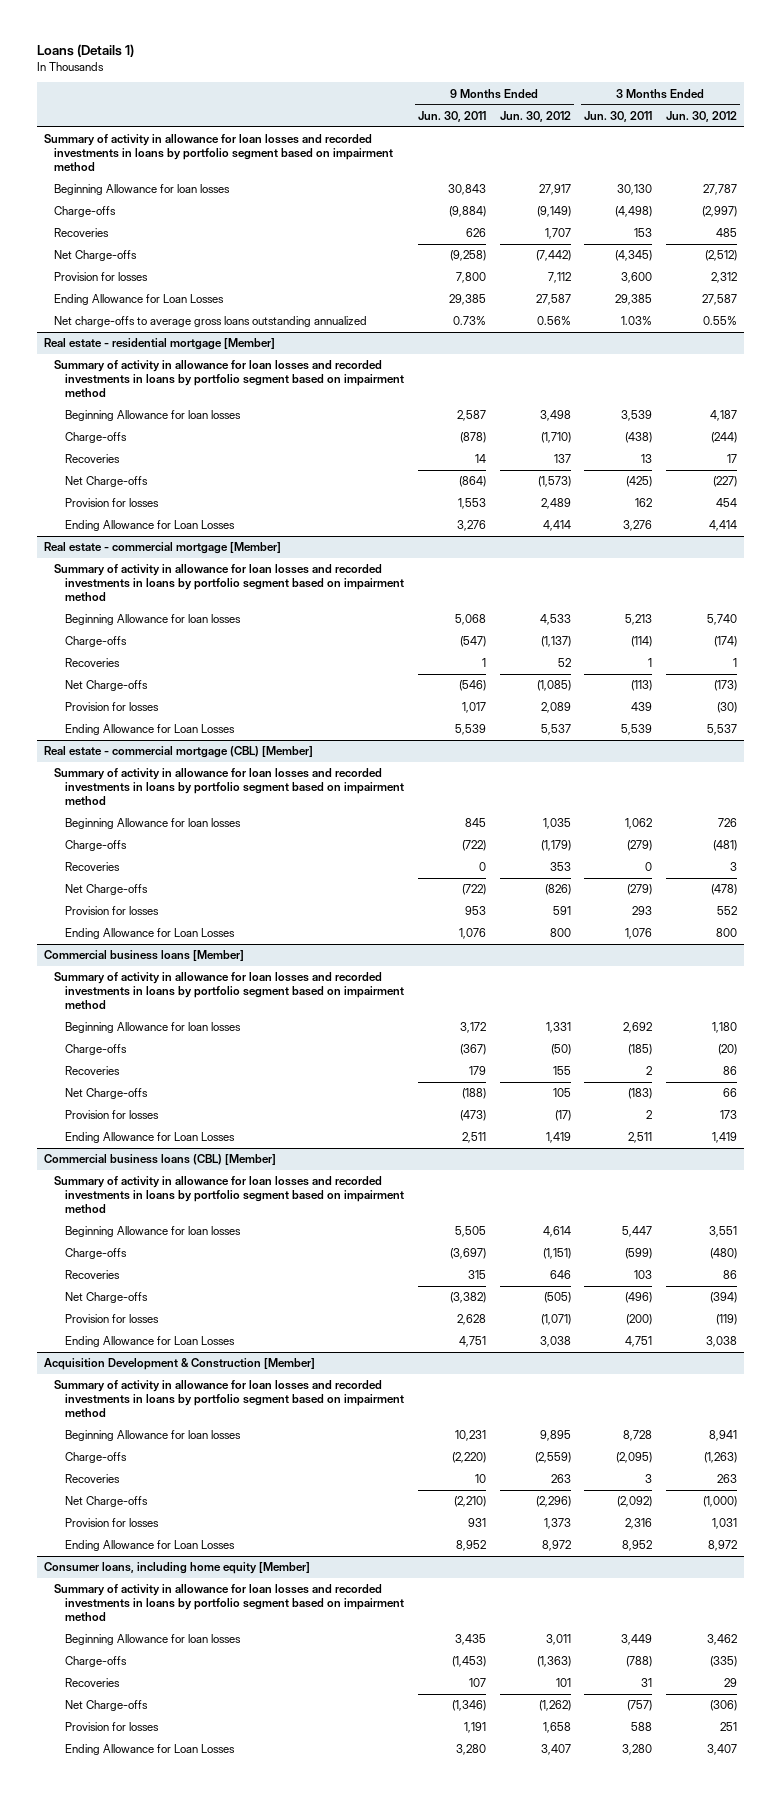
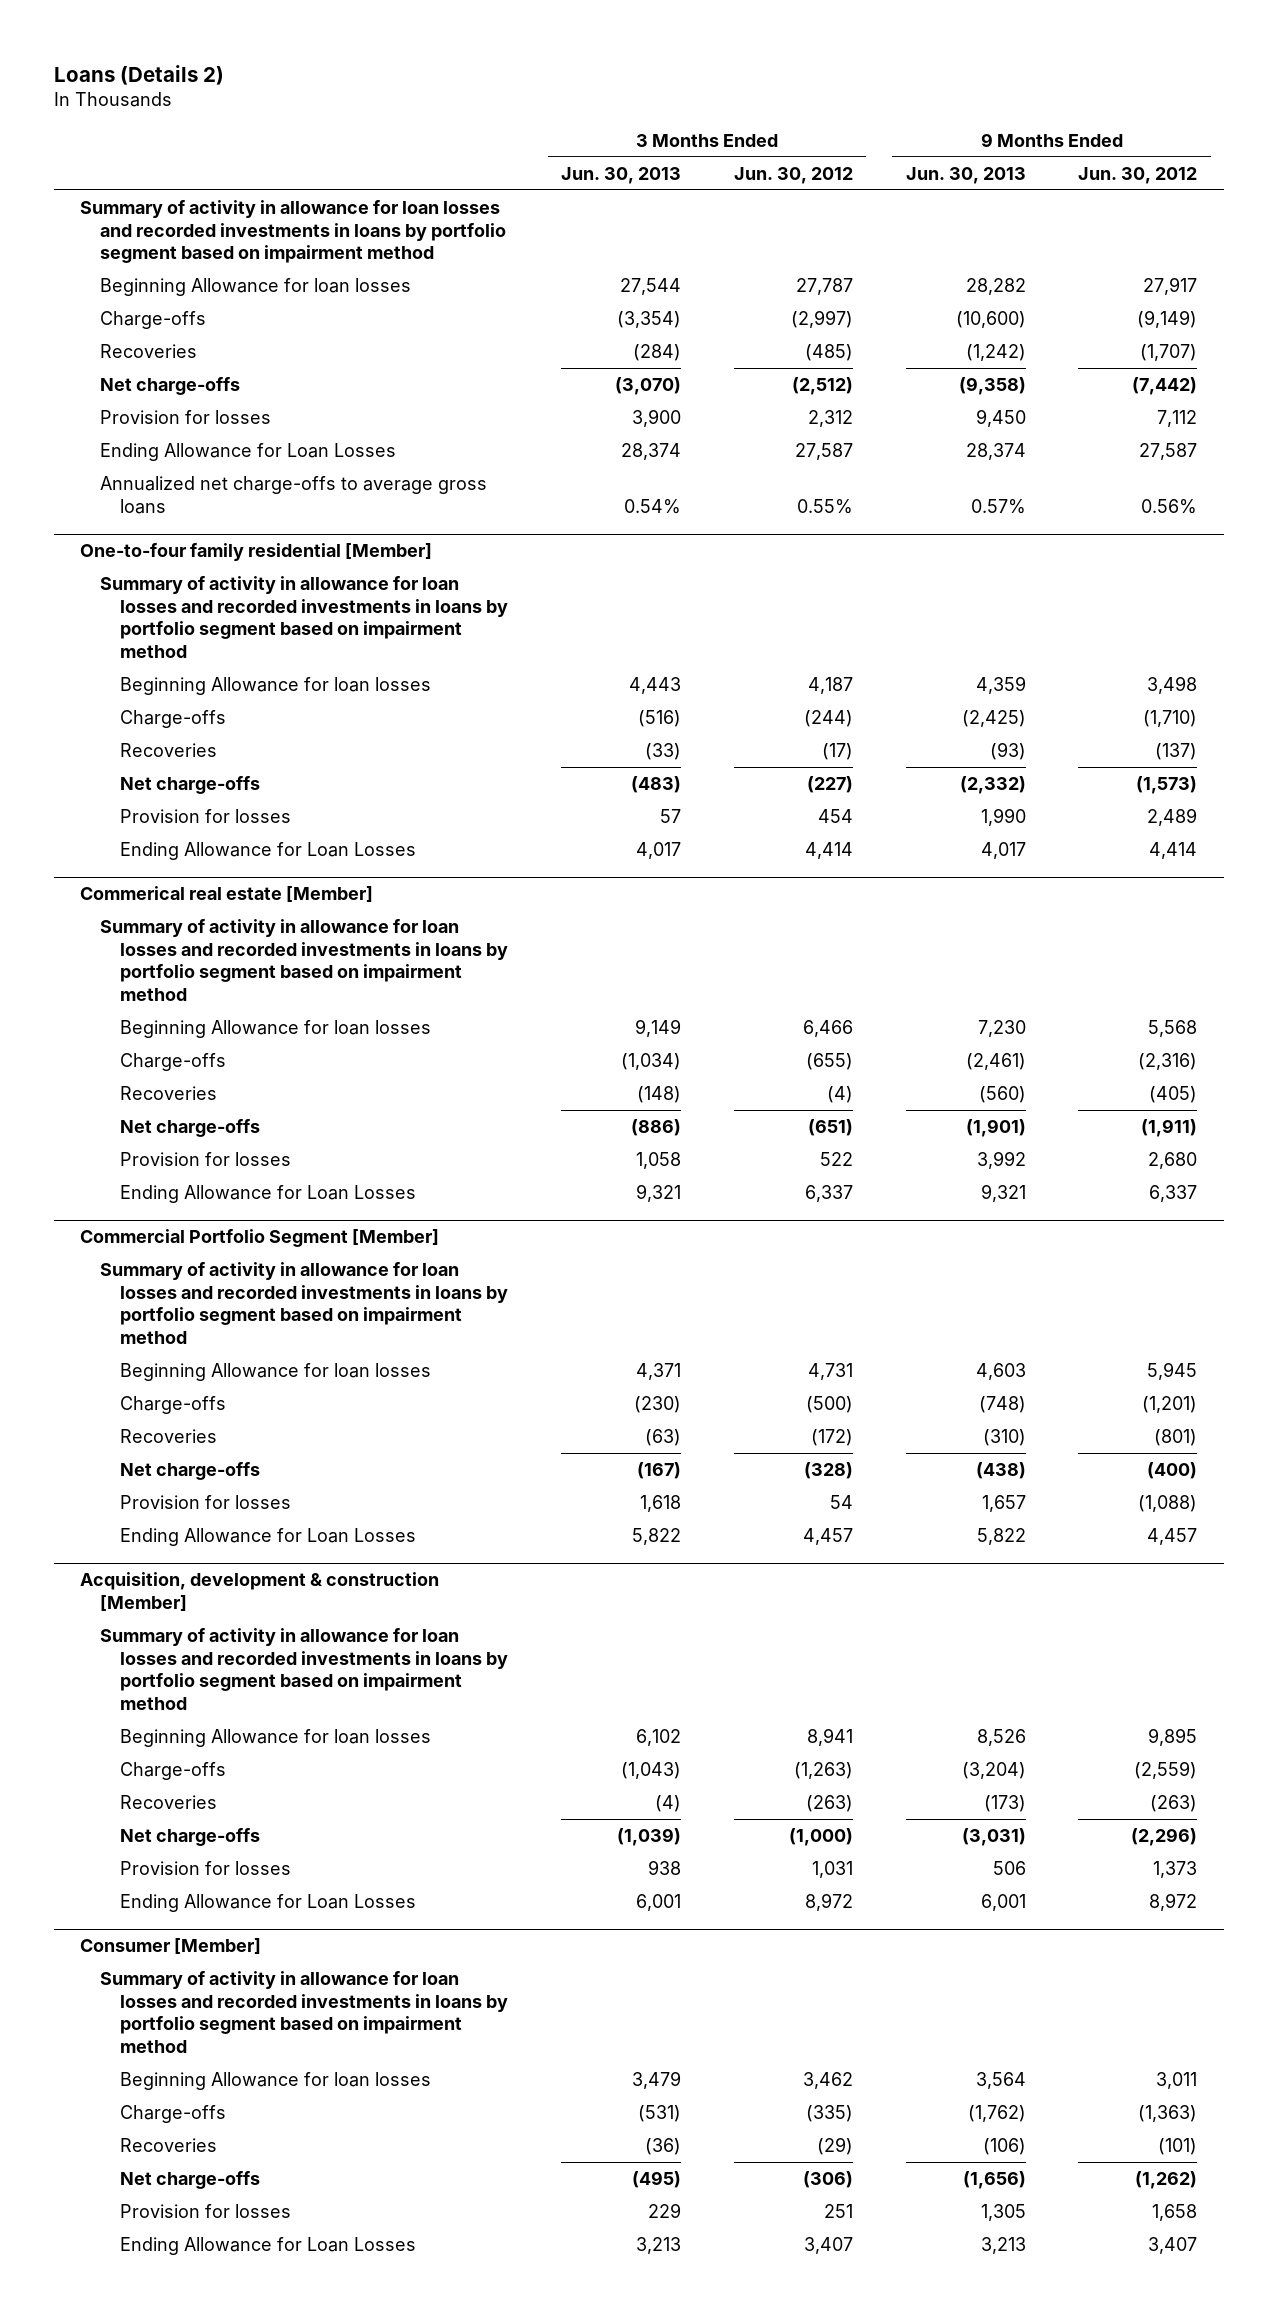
- Loans (Details 1)
+ Loans (Details 2)
- | 9 Months Ended Jun. 30, 2011 | 9 Months Ended Jun. 30, 2012 | 3 Months Ended Jun. 30, 2011 | 3 Months Ended Jun. 30, 2012
+ | 3 Months Ended Jun. 30, 2013 | 3 Months Ended Jun. 30, 2012 | 9 Months Ended Jun. 30, 2013 | 9 Months Ended Jun. 30, 2012
- Recoveries | 626 | 1,707 | 153 | 485
- Net Charge-offs | (9,258) | (7,442) | (4,345) | (2,512)
+ Recoveries | (284) | (485) | (1,242) | (1,707)
+ Net charge-offs | (3,070) | (2,512) | (9,358) | (7,442)
- Net charge-offs to average gross loans outstanding annualized | 0.73% | 0.56% | 1.03% | 0.55%
- Real estate - residential mortgage [Member]
+ Annualized net charge-offs to average gross loans | 0.54% | 0.55% | 0.57% | 0.56%
+ One-to-four family residential [Member]
- Recoveries | 14 | 137 | 13 | 17
- Net Charge-offs | (864) | (1,573) | (425) | (227)
+ Recoveries | (33) | (17) | (93) | (137)
+ Net charge-offs | (483) | (227) | (2,332) | (1,573)
- Real estate - commercial mortgage [Member]
- Summary of activity in allowance for loan losses and recorded investments in loans by portfolio segment based on impairment method
- Beginning Allowance for loan losses | 5,068 | 4,533 | 5,213 | 5,740
- Charge-offs | (547) | (1,137) | (114) | (174)
- Recoveries | 1 | 52 | 1 | 1
- Net Charge-offs | (546) | (1,085) | (113) | (173)
- Provision for losses | 1,017 | 2,089 | 439 | (30)
- Ending Allowance for Loan Losses | 5,539 | 5,537 | 5,539 | 5,537
- Real estate - commercial mortgage (CBL) [Member]
- Summary of activity in allowance for loan losses and recorded investments in loans by portfolio segment based on impairment method
- Beginning Allowance for loan losses | 845 | 1,035 | 1,062 | 726
- Charge-offs | (722) | (1,179) | (279) | (481)
- Recoveries | 0 | 353 | 0 | 3
- Net Charge-offs | (722) | (826) | (279) | (478)
- Provision for losses | 953 | 591 | 293 | 552
- Ending Allowance for Loan Losses | 1,076 | 800 | 1,076 | 800
- Commercial business loans [Member]
+ Commerical real estate [Member]
- Beginning Allowance for loan losses | 3,172 | 1,331 | 2,692 | 1,180
- Charge-offs | (367) | (50) | (185) | (20)
- Recoveries | 179 | 155 | 2 | 86
- Net Charge-offs | (188) | 105 | (183) | 66
- Provision for losses | (473) | (17) | 2 | 173
- Ending Allowance for Loan Losses | 2,511 | 1,419 | 2,511 | 1,419
- Commercial business loans (CBL) [Member]
+ Beginning Allowance for loan losses | 9,149 | 6,466 | 7,230 | 5,568
+ Charge-offs | (1,034) | (655) | (2,461) | (2,316)
+ Recoveries | (148) | (4) | (560) | (405)
+ Net charge-offs | (886) | (651) | (1,901) | (1,911)
+ Provision for losses | 1,058 | 522 | 3,992 | 2,680
+ Ending Allowance for Loan Losses | 9,321 | 6,337 | 9,321 | 6,337
+ Commercial Portfolio Segment [Member]
- Beginning Allowance for loan losses | 5,505 | 4,614 | 5,447 | 3,551
- Charge-offs | (3,697) | (1,151) | (599) | (480)
- Recoveries | 315 | 646 | 103 | 86
- Net Charge-offs | (3,382) | (505) | (496) | (394)
- Provision for losses | 2,628 | (1,071) | (200) | (119)
- Ending Allowance for Loan Losses | 4,751 | 3,038 | 4,751 | 3,038
- Acquisition Development & Construction [Member]
+ Beginning Allowance for loan losses | 4,371 | 4,731 | 4,603 | 5,945
+ Charge-offs | (230) | (500) | (748) | (1,201)
+ Recoveries | (63) | (172) | (310) | (801)
+ Net charge-offs | (167) | (328) | (438) | (400)
+ Provision for losses | 1,618 | 54 | 1,657 | (1,088)
+ Ending Allowance for Loan Losses | 5,822 | 4,457 | 5,822 | 4,457
+ Acquisition, development & construction [Member]
- Recoveries | 10 | 263 | 3 | 263
- Net Charge-offs | (2,210) | (2,296) | (2,092) | (1,000)
+ Recoveries | (4) | (263) | (173) | (263)
+ Net charge-offs | (1,039) | (1,000) | (3,031) | (2,296)
- Consumer loans, including home equity [Member]
+ Consumer [Member]
- Recoveries | 107 | 101 | 31 | 29
- Net Charge-offs | (1,346) | (1,262) | (757) | (306)
+ Recoveries | (36) | (29) | (106) | (101)
+ Net charge-offs | (495) | (306) | (1,656) | (1,262)

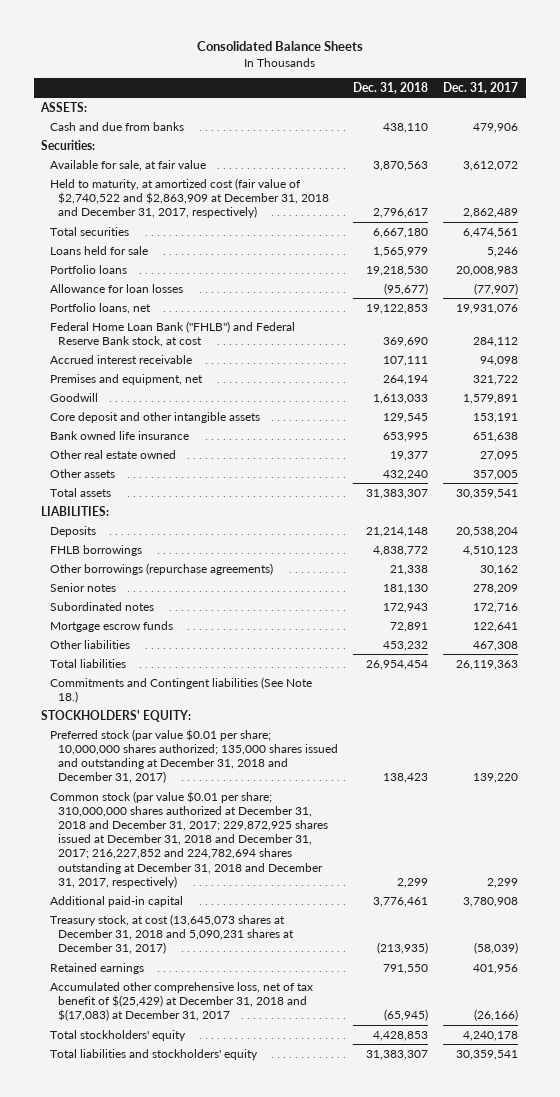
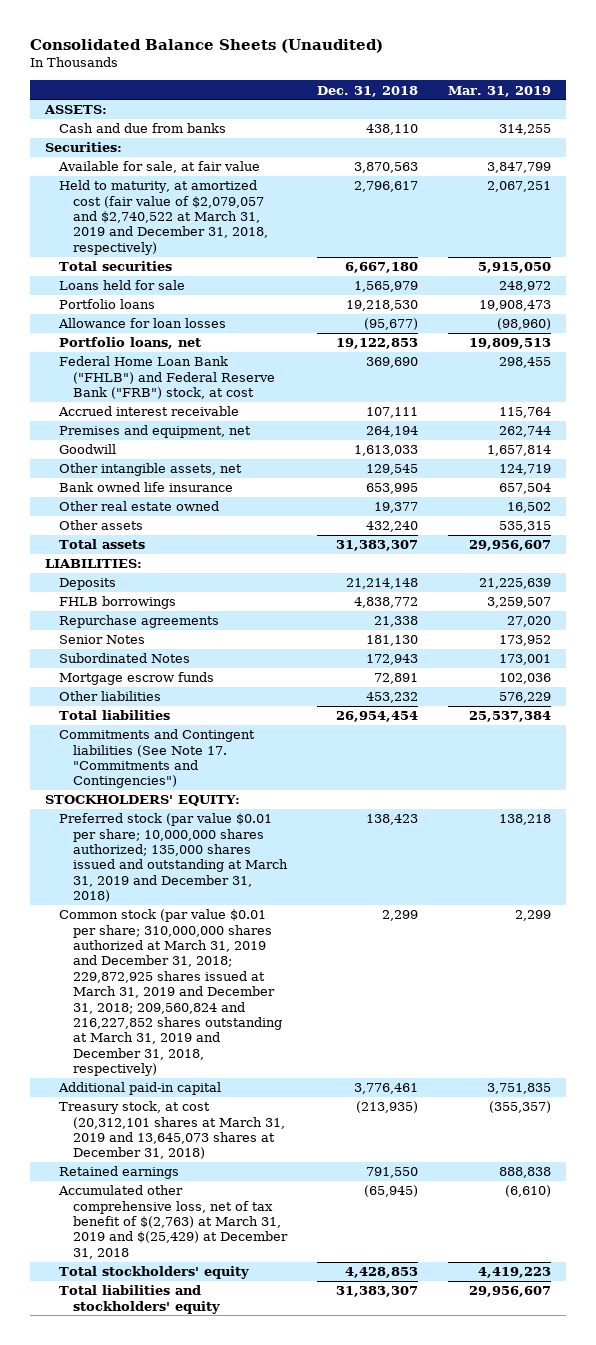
- Consolidated Balance Sheets
+ Consolidated Balance Sheets (Unaudited)
- | Dec. 31, 2018 | Dec. 31, 2017
+ | Dec. 31, 2018 | Mar. 31, 2019
- Held to maturity, at amortized cost (fair value of $2,740,522 and $2,863,909 at December 31, 2018 and December 31, 2017, respectively) | 2,796,617 | 2,862,489
+ Held to maturity, at amortized cost (fair value of $2,079,057 and $2,740,522 at March 31, 2019 and December 31, 2018, respectively) | 2,796,617 | 2,067,251
- Federal Home Loan Bank ("FHLB") and Federal Reserve Bank stock, at cost | 369,690 | 284,112
+ Federal Home Loan Bank ("FHLB") and Federal Reserve Bank ("FRB") stock, at cost | 369,690 | 298,455
- Core deposit and other intangible assets | 129,545 | 153,191
+ Other intangible assets, net | 129,545 | 124,719
- Other borrowings (repurchase agreements) | 21,338 | 30,162
- Senior notes | 181,130 | 278,209
- Subordinated notes | 172,943 | 172,716
+ Repurchase agreements | 21,338 | 27,020
+ Senior Notes | 181,130 | 173,952
+ Subordinated Notes | 172,943 | 173,001
- Commitments and Contingent liabilities (See Note 18.)
+ Commitments and Contingent liabilities (See Note 17. "Commitments and Contingencies")
- Preferred stock (par value $0.01 per share; 10,000,000 shares authorized; 135,000 shares issued and outstanding at December 31, 2018 and December 31, 2017) | 138,423 | 139,220
- Common stock (par value $0.01 per share; 310,000,000 shares authorized at December 31, 2018 and December 31, 2017; 229,872,925 shares issued at December 31, 2018 and December 31, 2017; 216,227,852 and 224,782,694 shares outstanding at December 31, 2018 and December 31, 2017, respectively) | 2,299 | 2,299
+ Preferred stock (par value $0.01 per share; 10,000,000 shares authorized; 135,000 shares issued and outstanding at March 31, 2019 and December 31, 2018) | 138,423 | 138,218
+ Common stock (par value $0.01 per share; 310,000,000 shares authorized at March 31, 2019 and December 31, 2018; 229,872,925 shares issued at March 31, 2019 and December 31, 2018; 209,560,824 and 216,227,852 shares outstanding at March 31, 2019 and December 31, 2018, respectively) | 2,299 | 2,299
- Treasury stock, at cost (13,645,073 shares at December 31, 2018 and 5,090,231 shares at December 31, 2017) | (213,935) | (58,039)
+ Treasury stock, at cost (20,312,101 shares at March 31, 2019 and 13,645,073 shares at December 31, 2018) | (213,935) | (355,357)
- Accumulated other comprehensive loss, net of tax benefit of $(25,429) at December 31, 2018 and $(17,083) at December 31, 2017 | (65,945) | (26,166)
+ Accumulated other comprehensive loss, net of tax benefit of $(2,763) at March 31, 2019 and $(25,429) at December 31, 2018 | (65,945) | (6,610)

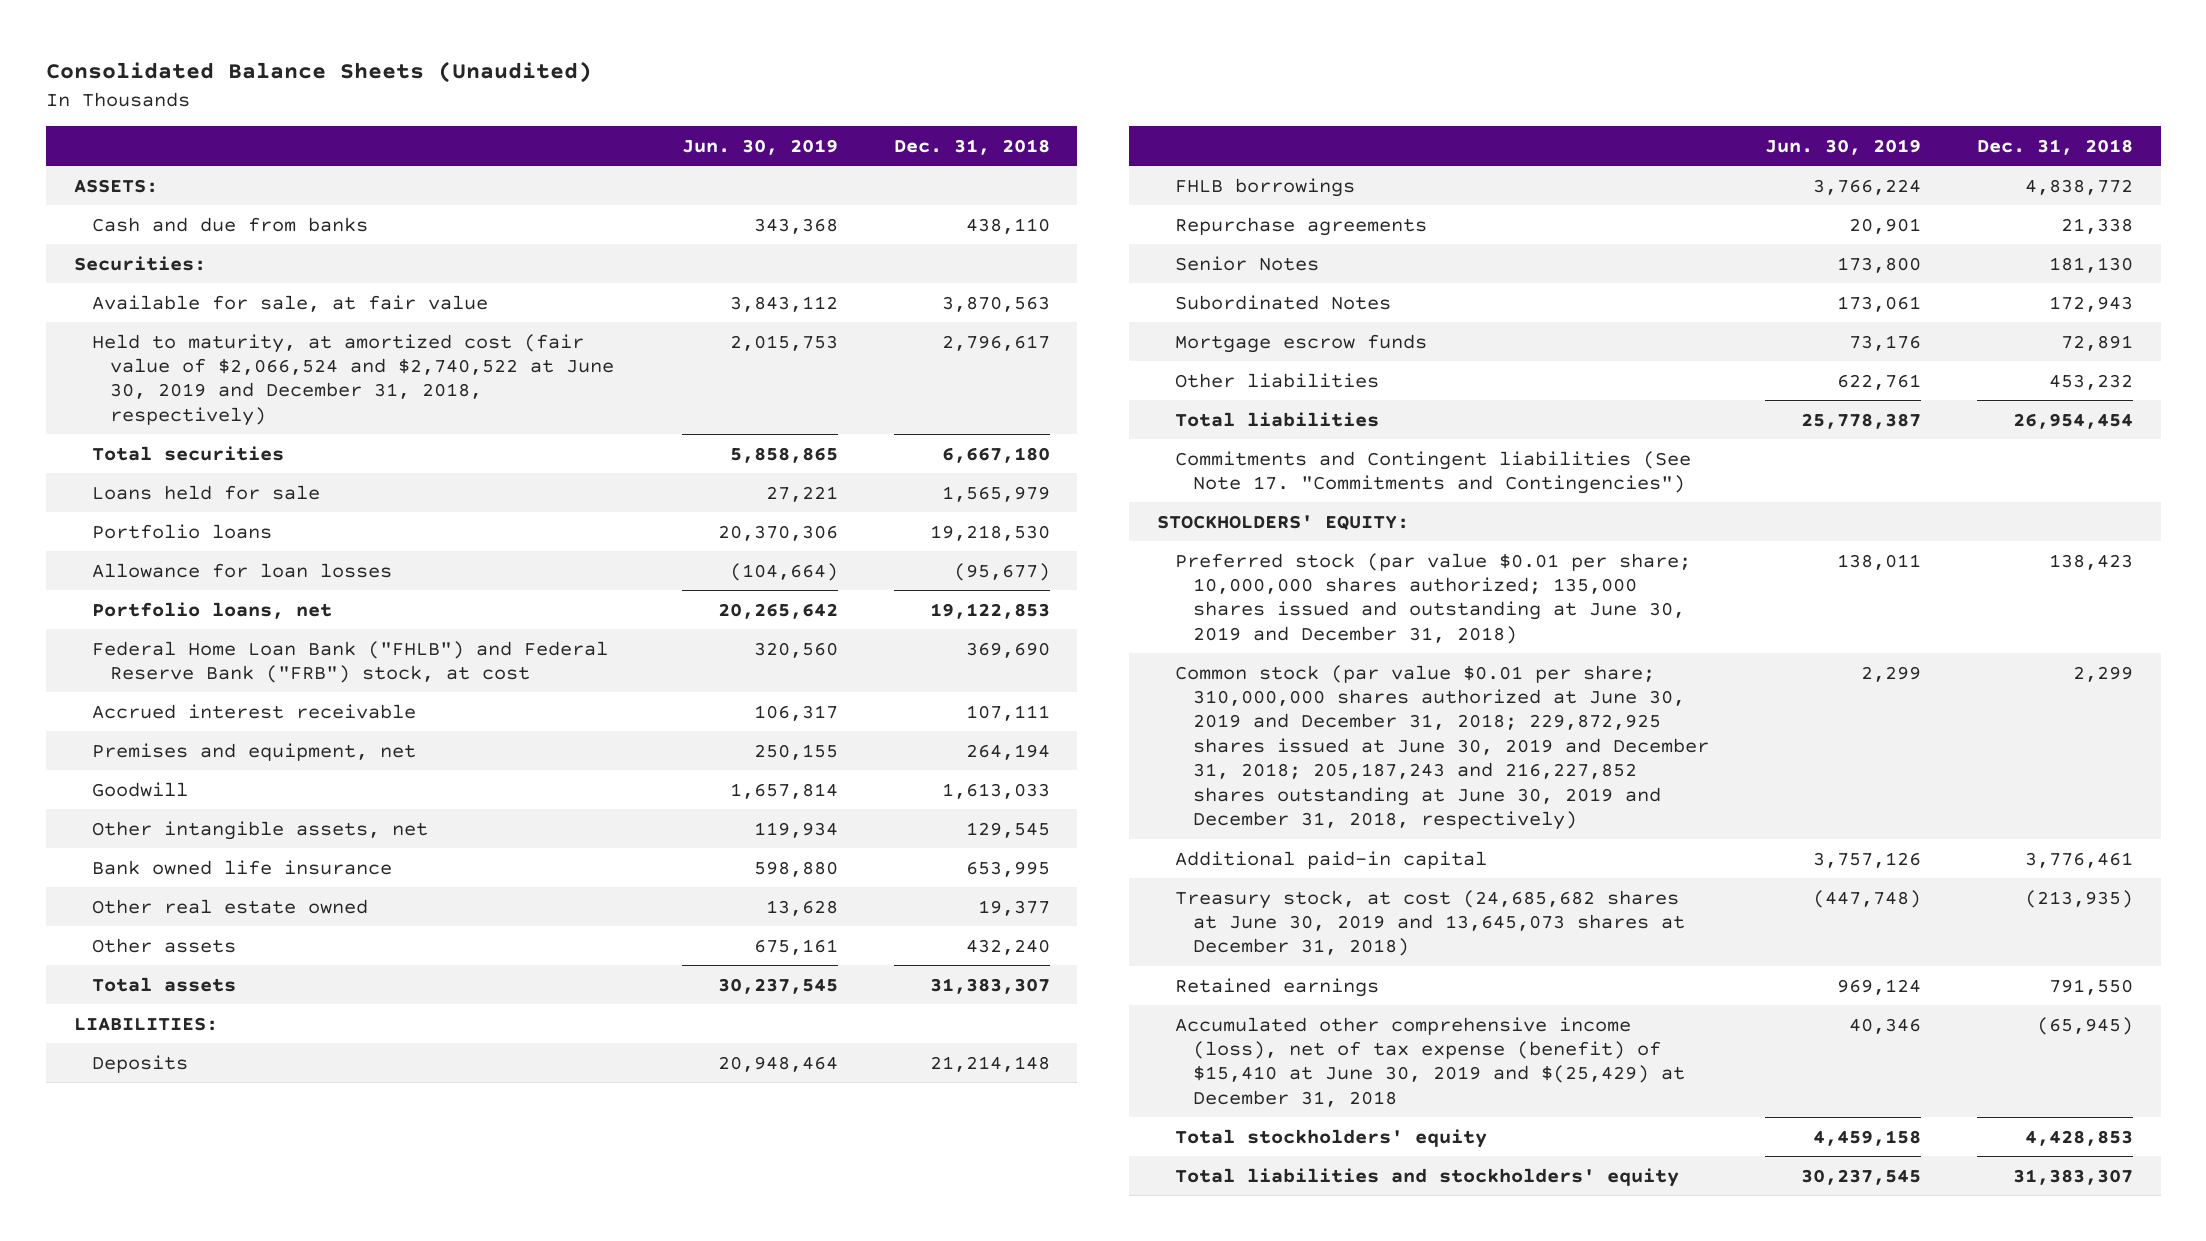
- | Dec. 31, 2018 | Mar. 31, 2019
+ | Jun. 30, 2019 | Dec. 31, 2018
- Held to maturity, at amortized cost (fair value of $2,079,057 and $2,740,522 at March 31, 2019 and December 31, 2018, respectively) | 2,796,617 | 2,067,251
+ Held to maturity, at amortized cost (fair value of $2,066,524 and $2,740,522 at June 30, 2019 and December 31, 2018, respectively) | 2,015,753 | 2,796,617
- Preferred stock (par value $0.01 per share; 10,000,000 shares authorized; 135,000 shares issued and outstanding at March 31, 2019 and December 31, 2018) | 138,423 | 138,218
- Common stock (par value $0.01 per share; 310,000,000 shares authorized at March 31, 2019 and December 31, 2018; 229,872,925 shares issued at March 31, 2019 and December 31, 2018; 209,560,824 and 216,227,852 shares outstanding at March 31, 2019 and December 31, 2018, respectively) | 2,299 | 2,299
+ Preferred stock (par value $0.01 per share; 10,000,000 shares authorized; 135,000 shares issued and outstanding at June 30, 2019 and December 31, 2018) | 138,011 | 138,423
+ Common stock (par value $0.01 per share; 310,000,000 shares authorized at June 30, 2019 and December 31, 2018; 229,872,925 shares issued at June 30, 2019 and December 31, 2018; 205,187,243 and 216,227,852 shares outstanding at June 30, 2019 and December 31, 2018, respectively) | 2,299 | 2,299
- Treasury stock, at cost (20,312,101 shares at March 31, 2019 and 13,645,073 shares at December 31, 2018) | (213,935) | (355,357)
+ Treasury stock, at cost (24,685,682 shares at June 30, 2019 and 13,645,073 shares at December 31, 2018) | (447,748) | (213,935)
- Accumulated other comprehensive loss, net of tax benefit of $(2,763) at March 31, 2019 and $(25,429) at December 31, 2018 | (65,945) | (6,610)
+ Accumulated other comprehensive income (loss), net of tax expense (benefit) of $15,410 at June 30, 2019 and $(25,429) at December 31, 2018 | 40,346 | (65,945)

